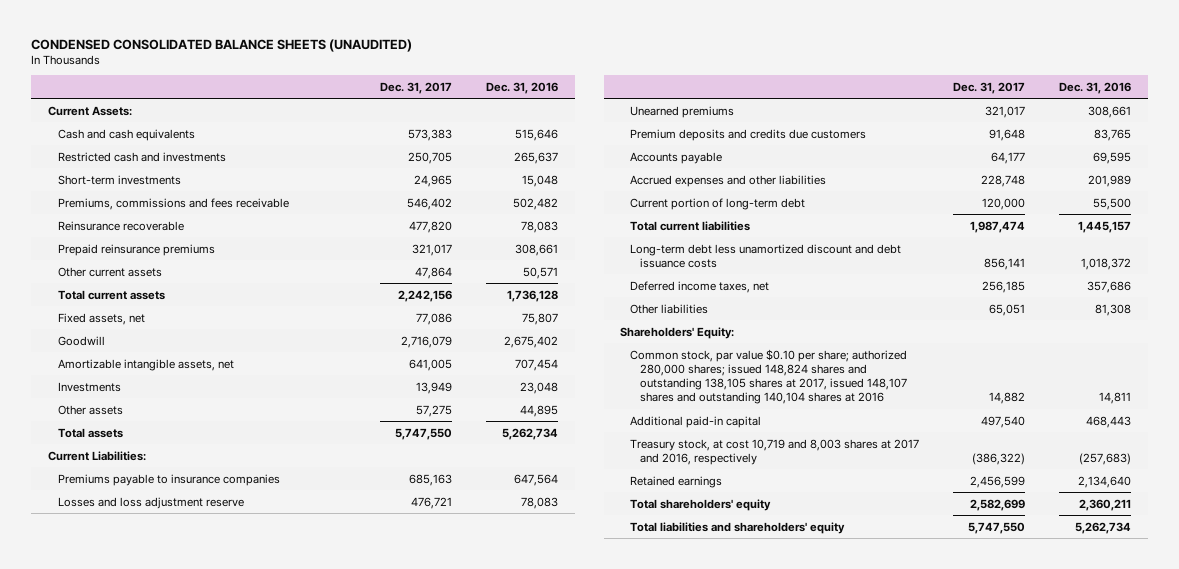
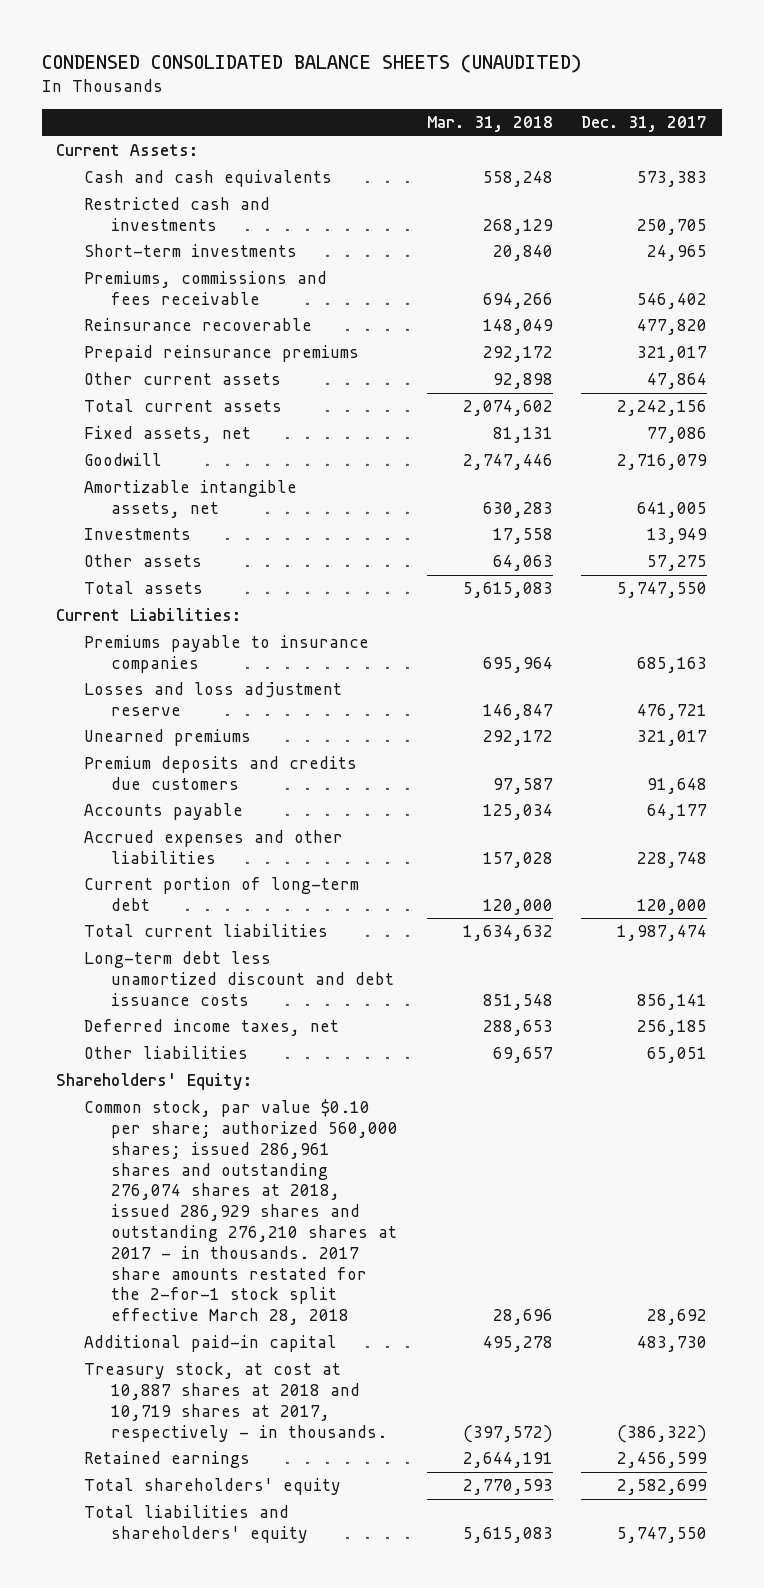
- | Dec. 31, 2017 | Dec. 31, 2016
+ | Mar. 31, 2018 | Dec. 31, 2017
- Common stock, par value $0.10 per share; authorized 280,000 shares; issued 148,824 shares and outstanding 138,105 shares at 2017, issued 148,107 shares and outstanding 140,104 shares at 2016 | 14,882 | 14,811
- Additional paid-in capital | 497,540 | 468,443
- Treasury stock, at cost 10,719 and 8,003 shares at 2017 and 2016, respectively | (386,322) | (257,683)
+ Common stock, par value $0.10 per share; authorized 560,000 shares; issued 286,961 shares and outstanding 276,074 shares at 2018, issued 286,929 shares and outstanding 276,210 shares at 2017 - in thousands. 2017 share amounts restated for the 2-for-1 stock split effective March 28, 2018 | 28,696 | 28,692
+ Additional paid-in capital | 495,278 | 483,730
+ Treasury stock, at cost at 10,887 shares at 2018 and 10,719 shares at 2017, respectively - in thousands. | (397,572) | (386,322)

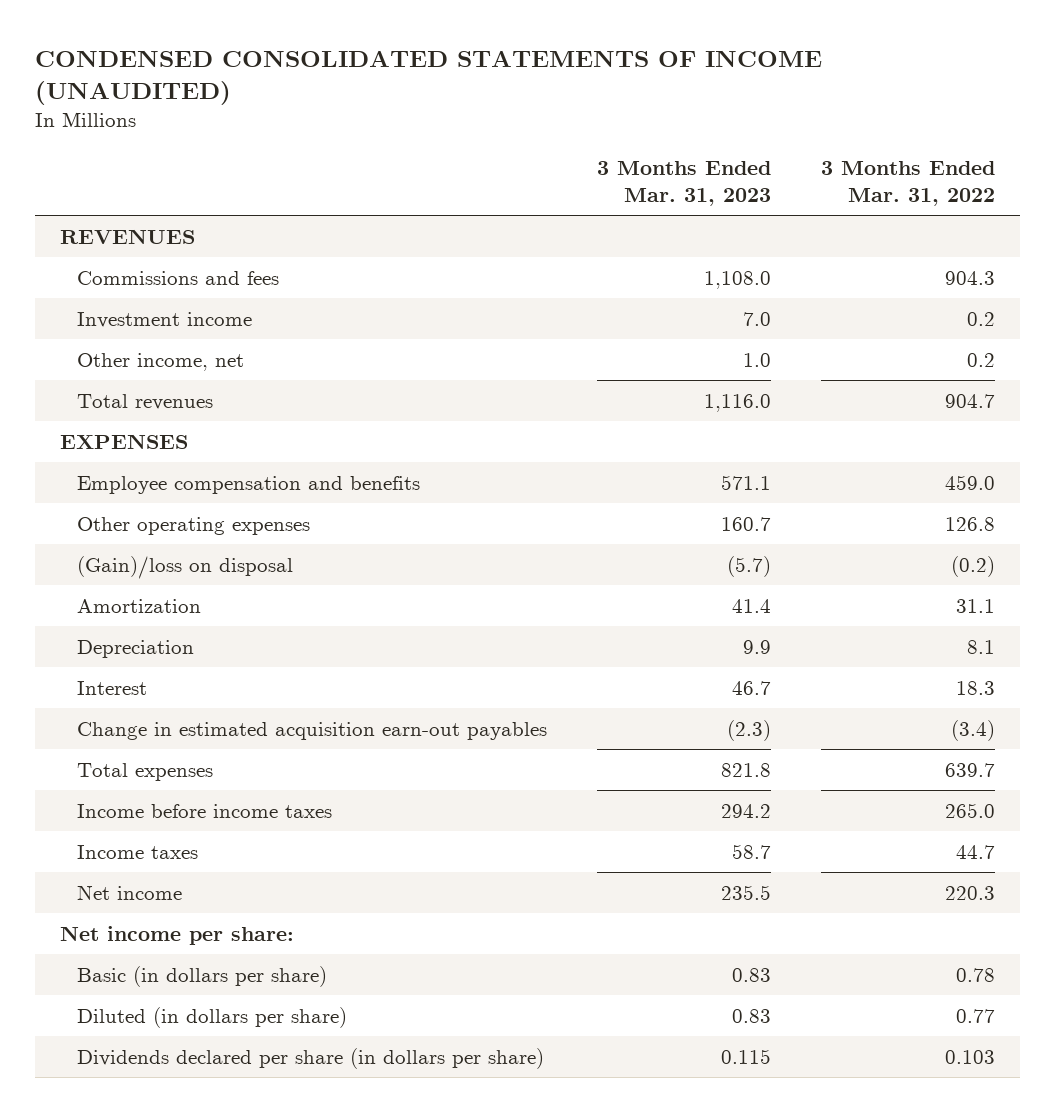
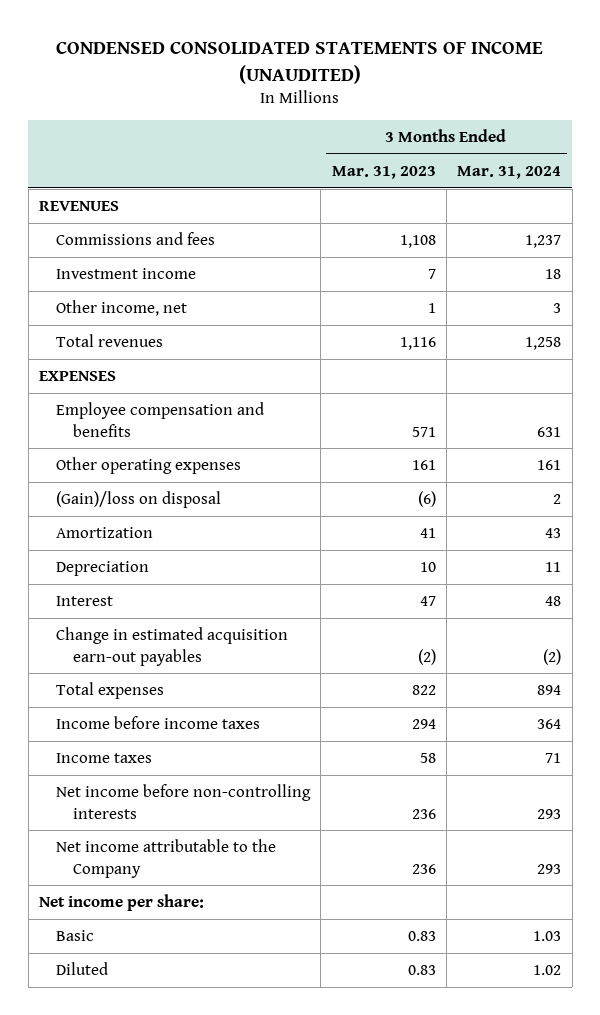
- | 3 Months Ended Mar. 31, 2023 | 3 Months Ended Mar. 31, 2022
+ | 3 Months Ended Mar. 31, 2023 | 3 Months Ended Mar. 31, 2024
- Commissions and fees | 1,108.0 | 904.3
- Investment income | 7.0 | 0.2
- Other income, net | 1.0 | 0.2
- Total revenues | 1,116.0 | 904.7
+ Commissions and fees | 1,108 | 1,237
+ Investment income | 7 | 18
+ Other income, net | 1 | 3
+ Total revenues | 1,116 | 1,258
- Employee compensation and benefits | 571.1 | 459.0
- Other operating expenses | 160.7 | 126.8
- (Gain)/loss on disposal | (5.7) | (0.2)
- Amortization | 41.4 | 31.1
- Depreciation | 9.9 | 8.1
- Interest | 46.7 | 18.3
- Change in estimated acquisition earn-out payables | (2.3) | (3.4)
- Total expenses | 821.8 | 639.7
- Income before income taxes | 294.2 | 265.0
- Income taxes | 58.7 | 44.7
- Net income | 235.5 | 220.3
+ Employee compensation and benefits | 571 | 631
+ Other operating expenses | 161 | 161
+ (Gain)/loss on disposal | (6) | 2
+ Amortization | 41 | 43
+ Depreciation | 10 | 11
+ Interest | 47 | 48
+ Change in estimated acquisition earn-out payables | (2) | (2)
+ Total expenses | 822 | 894
+ Income before income taxes | 294 | 364
+ Income taxes | 58 | 71
+ Net income before non-controlling interests | 236 | 293
+ Net income attributable to the Company | 236 | 293
- Basic (in dollars per share) | 0.83 | 0.78
- Diluted (in dollars per share) | 0.83 | 0.77
- Dividends declared per share (in dollars per share) | 0.115 | 0.103
+ Basic | 0.83 | 1.03
+ Diluted | 0.83 | 1.02

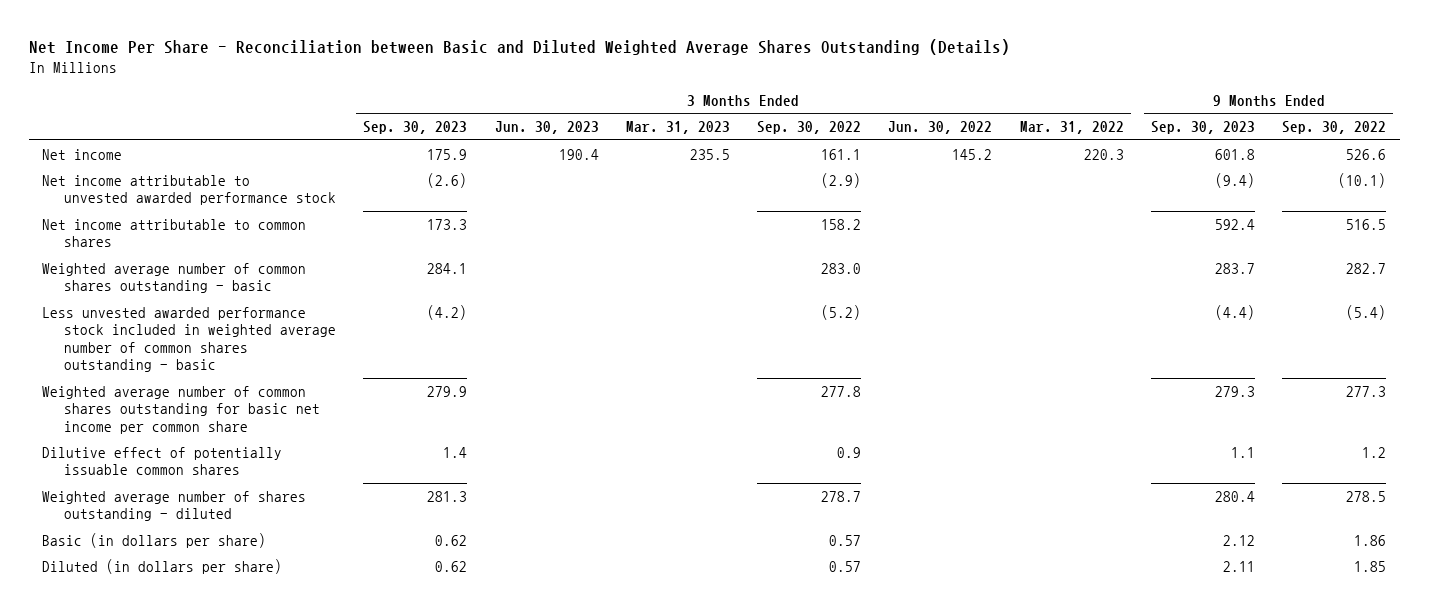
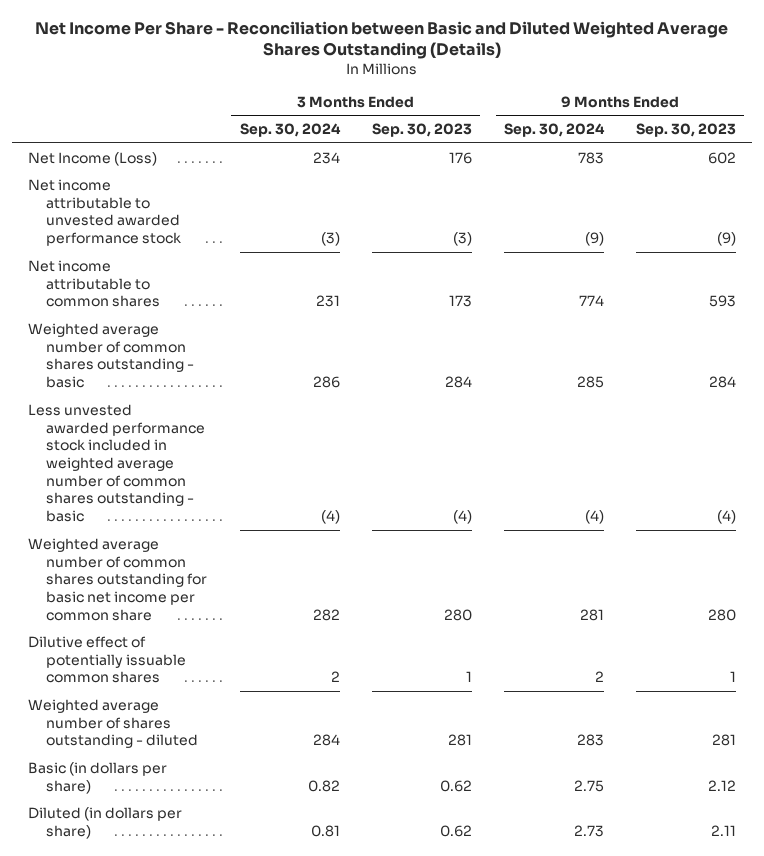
- | 3 Months Ended Sep. 30, 2023 | 3 Months Ended Jun. 30, 2023 | 3 Months Ended Mar. 31, 2023 | 3 Months Ended Sep. 30, 2022 | 3 Months Ended Jun. 30, 2022 | 3 Months Ended Mar. 31, 2022 | 9 Months Ended Sep. 30, 2023 | 9 Months Ended Sep. 30, 2022
+ | 3 Months Ended Sep. 30, 2024 | 3 Months Ended Sep. 30, 2023 | 9 Months Ended Sep. 30, 2024 | 9 Months Ended Sep. 30, 2023
- Net income | 175.9 | 190.4 | 235.5 | 161.1 | 145.2 | 220.3 | 601.8 | 526.6
- Net income attributable to unvested awarded performance stock | (2.6) | | | (2.9) | | | (9.4) | (10.1)
- Net income attributable to common shares | 173.3 | | | 158.2 | | | 592.4 | 516.5
- Weighted average number of common shares outstanding - basic | 284.1 | | | 283.0 | | | 283.7 | 282.7
- Less unvested awarded performance stock included in weighted average number of common shares outstanding - basic | (4.2) | | | (5.2) | | | (4.4) | (5.4)
- Weighted average number of common shares outstanding for basic net income per common share | 279.9 | | | 277.8 | | | 279.3 | 277.3
- Dilutive effect of potentially issuable common shares | 1.4 | | | 0.9 | | | 1.1 | 1.2
- Weighted average number of shares outstanding - diluted | 281.3 | | | 278.7 | | | 280.4 | 278.5
+ Net Income (Loss) | 234 | 176 | 783 | 602
+ Net income attributable to unvested awarded performance stock | (3) | (3) | (9) | (9)
+ Net income attributable to common shares | 231 | 173 | 774 | 593
+ Weighted average number of common shares outstanding - basic | 286 | 284 | 285 | 284
+ Less unvested awarded performance stock included in weighted average number of common shares outstanding - basic | (4) | (4) | (4) | (4)
+ Weighted average number of common shares outstanding for basic net income per common share | 282 | 280 | 281 | 280
+ Dilutive effect of potentially issuable common shares | 2 | 1 | 2 | 1
+ Weighted average number of shares outstanding - diluted | 284 | 281 | 283 | 281

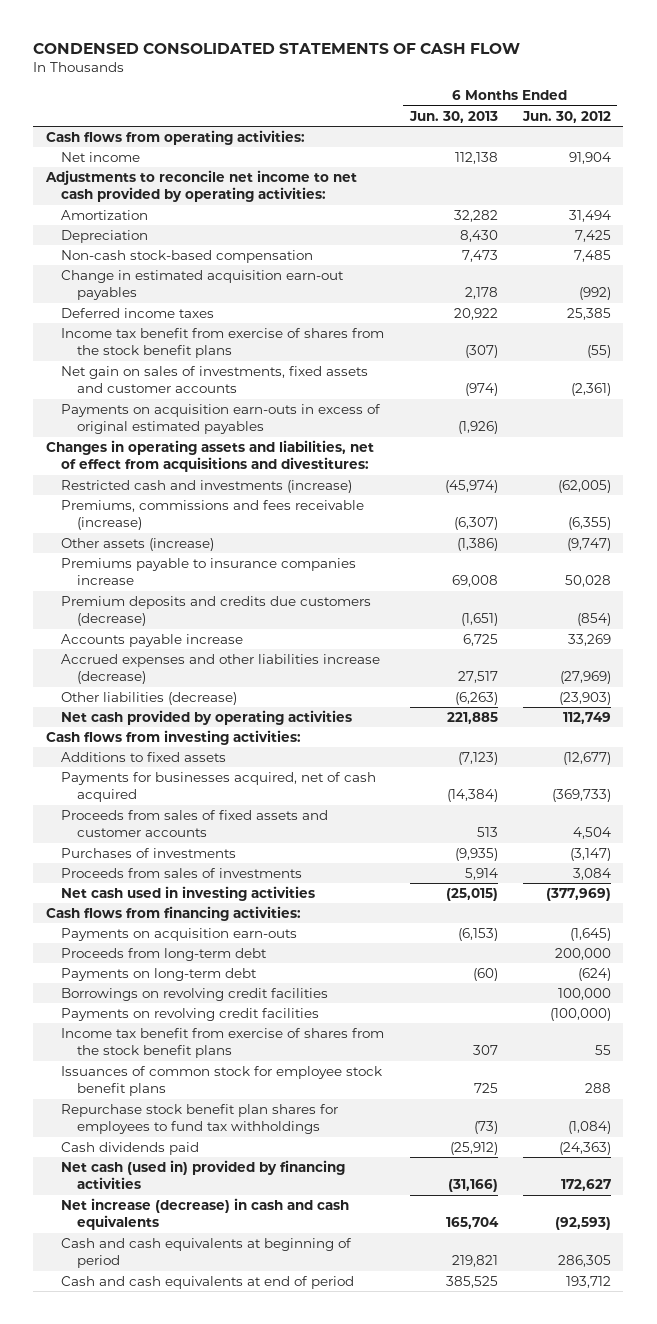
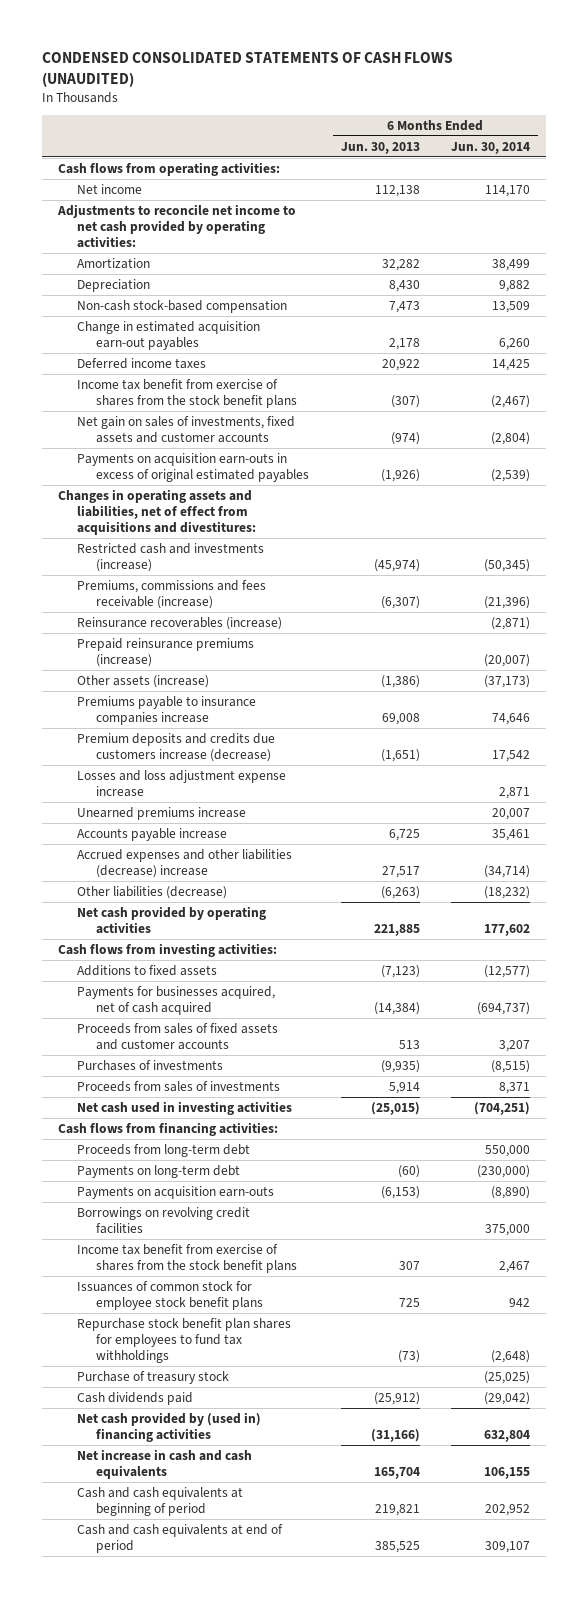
- CONDENSED CONSOLIDATED STATEMENTS OF CASH FLOW
+ CONDENSED CONSOLIDATED STATEMENTS OF CASH FLOWS (UNAUDITED)
- | 6 Months Ended Jun. 30, 2013 | 6 Months Ended Jun. 30, 2012
+ | 6 Months Ended Jun. 30, 2013 | 6 Months Ended Jun. 30, 2014
+ Reinsurance recoverables (increase) | | (2,871)
+ Prepaid reinsurance premiums (increase) | | (20,007)
- Premium deposits and credits due customers (decrease) | (1,651) | (854)
+ Premium deposits and credits due customers increase (decrease) | (1,651) | 17,542
+ Losses and loss adjustment expense increase | | 2,871
+ Unearned premiums increase | | 20,007
- Accrued expenses and other liabilities increase (decrease) | 27,517 | (27,969)
+ Accrued expenses and other liabilities (decrease) increase | 27,517 | (34,714)
moved down: Payments on acquisition earn-outs | (6,153) | (8,890)
- Payments on revolving credit facilities | | (100,000)
+ Purchase of treasury stock | | (25,025)
- Net cash (used in) provided by financing activities | (31,166) | 172,627
- Net increase (decrease) in cash and cash equivalents | 165,704 | (92,593)
+ Net cash provided by (used in) financing activities | (31,166) | 632,804
+ Net increase in cash and cash equivalents | 165,704 | 106,155

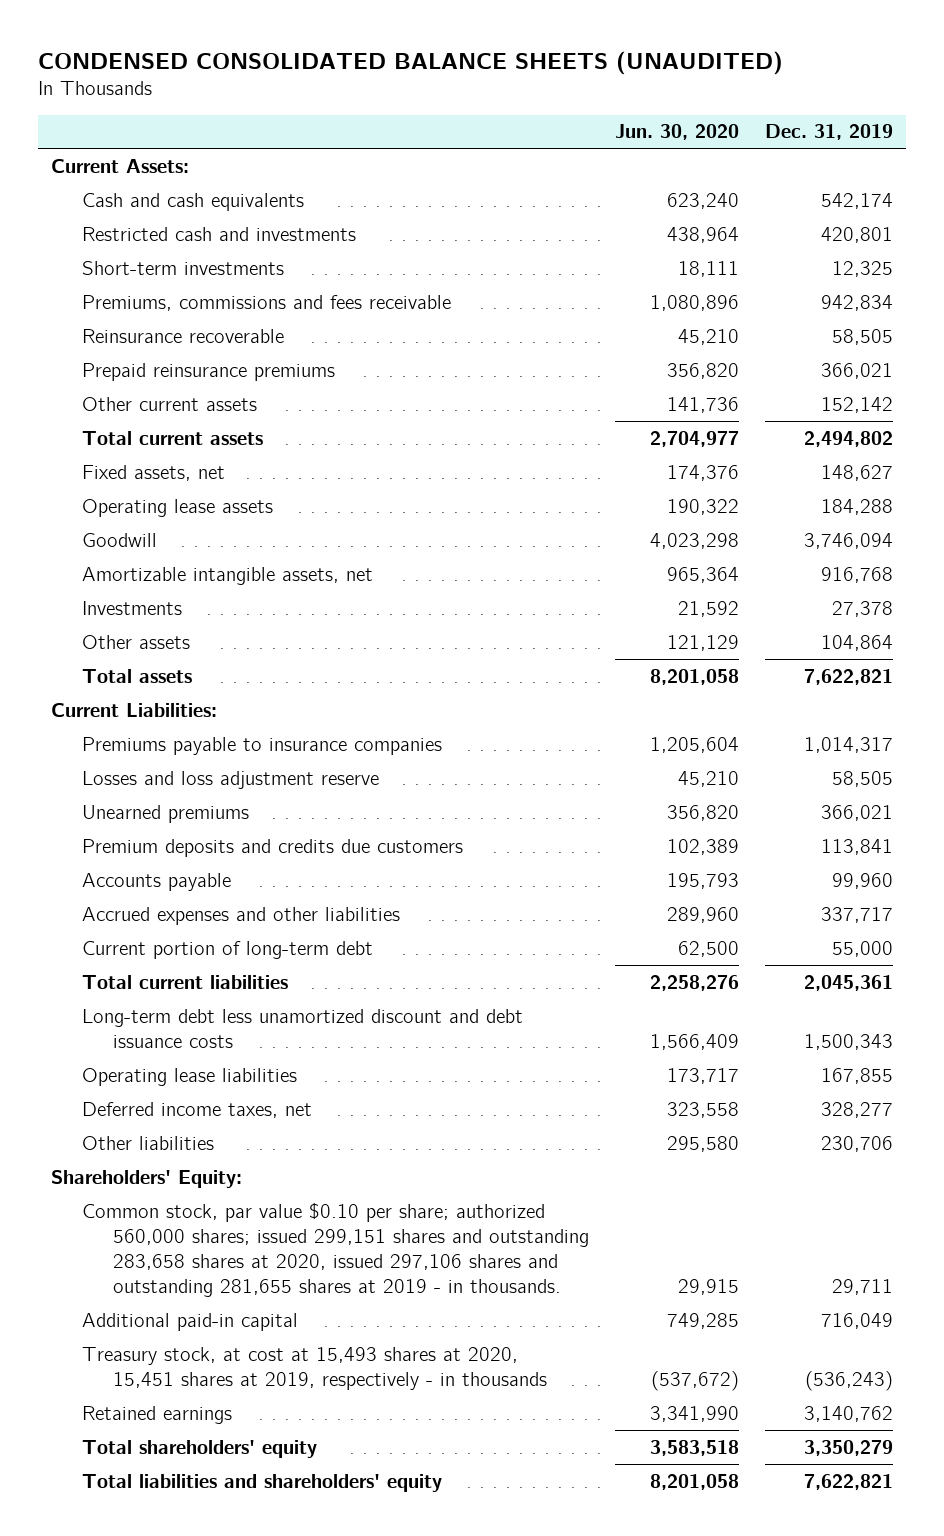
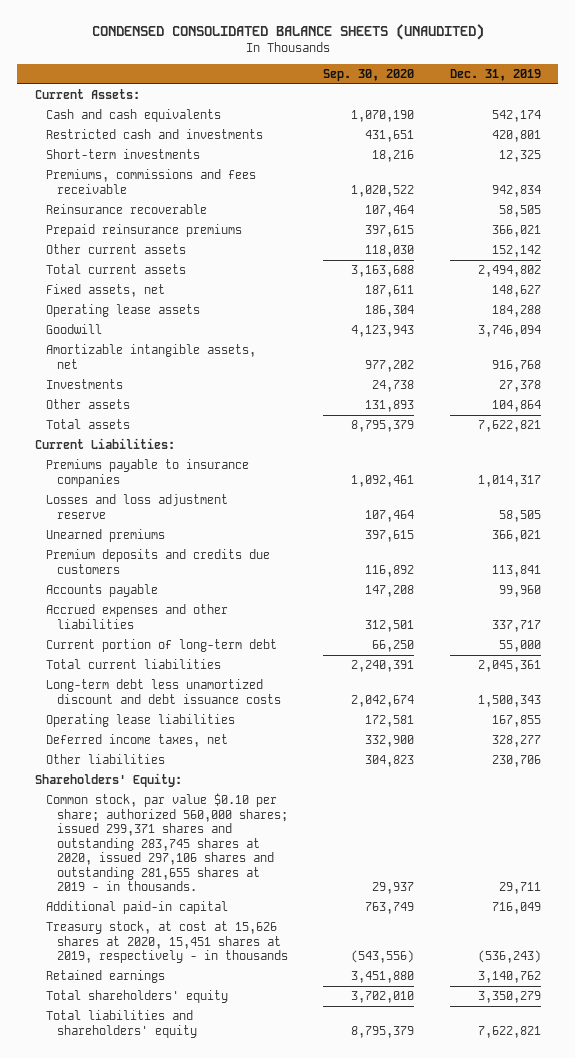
- | Jun. 30, 2020 | Dec. 31, 2019
+ | Sep. 30, 2020 | Dec. 31, 2019
- Common stock, par value $0.10 per share; authorized 560,000 shares; issued 299,151 shares and outstanding 283,658 shares at 2020, issued 297,106 shares and outstanding 281,655 shares at 2019 - in thousands. | 29,915 | 29,711
+ Common stock, par value $0.10 per share; authorized 560,000 shares; issued 299,371 shares and outstanding 283,745 shares at 2020, issued 297,106 shares and outstanding 281,655 shares at 2019 - in thousands. | 29,937 | 29,711
- Treasury stock, at cost at 15,493 shares at 2020, 15,451 shares at 2019, respectively - in thousands | (537,672) | (536,243)
+ Treasury stock, at cost at 15,626 shares at 2020, 15,451 shares at 2019, respectively - in thousands | (543,556) | (536,243)

